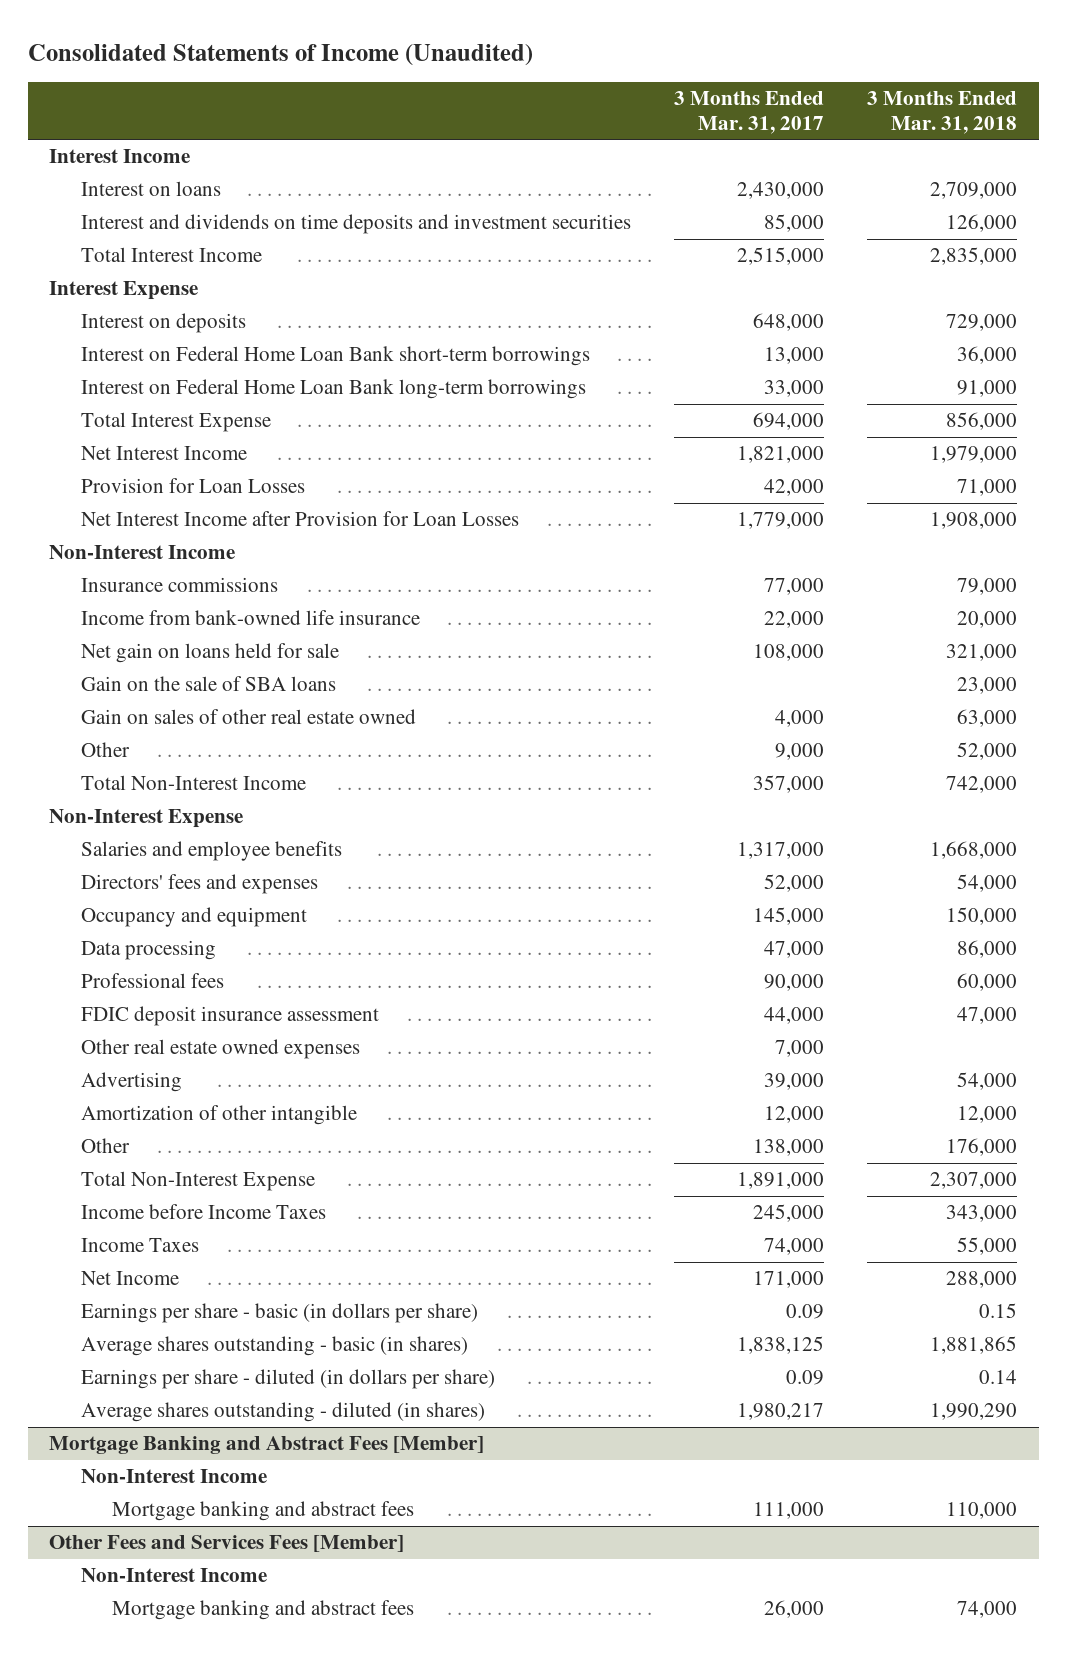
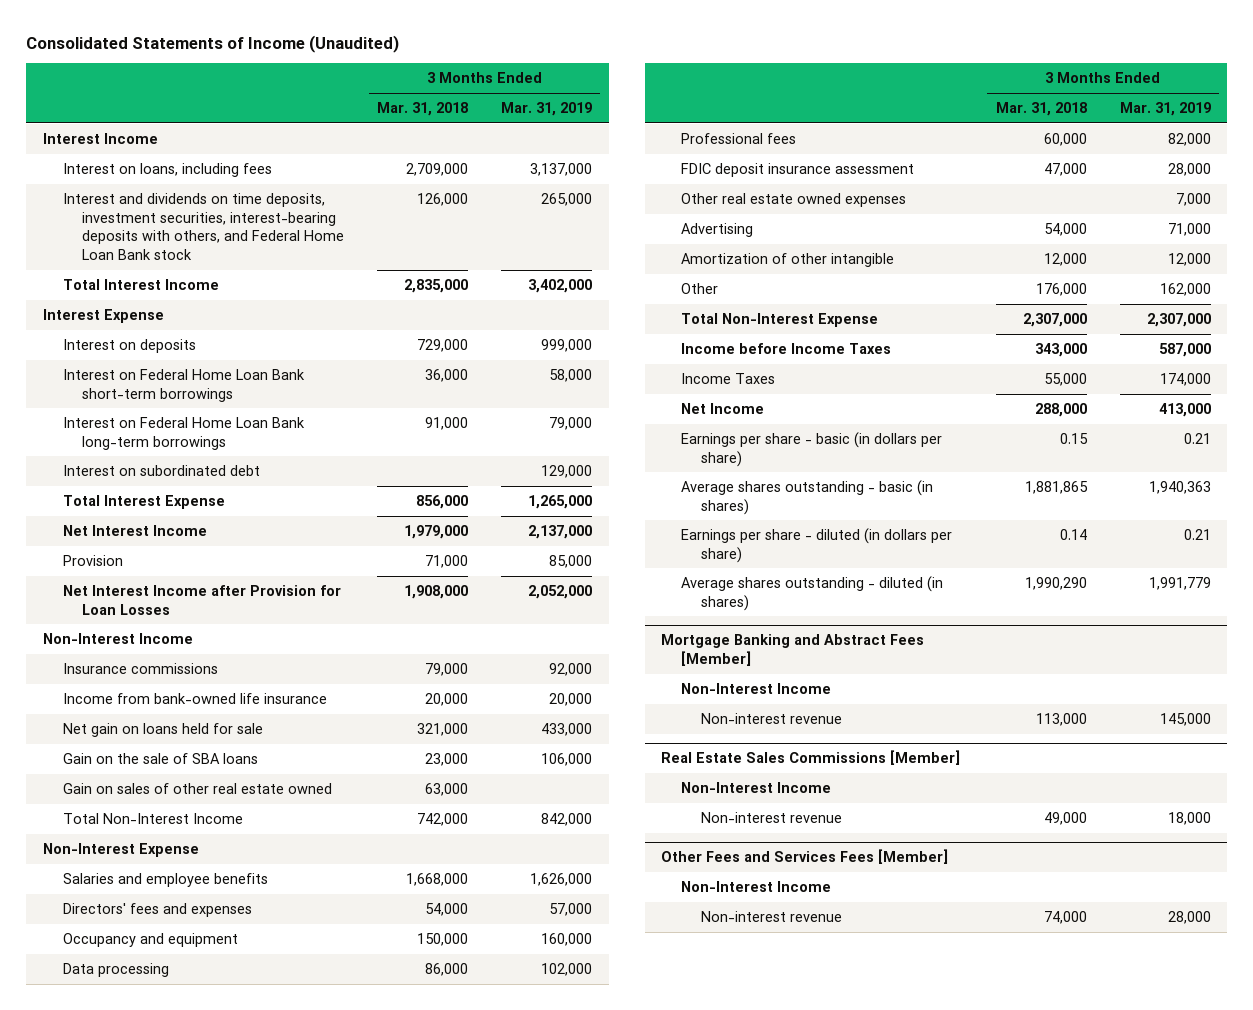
- | 3 Months Ended Mar. 31, 2017 | 3 Months Ended Mar. 31, 2018
+ | 3 Months Ended Mar. 31, 2018 | 3 Months Ended Mar. 31, 2019
- Interest on loans | 2,430,000 | 2,709,000
- Interest and dividends on time deposits and investment securities | 85,000 | 126,000
+ Interest on loans, including fees | 2,709,000 | 3,137,000
+ Interest and dividends on time deposits, investment securities, interest-bearing deposits with others, and Federal Home Loan Bank stock | 126,000 | 265,000
+ Interest on subordinated debt | | 129,000
- Provision for Loan Losses | 42,000 | 71,000
+ Provision | 71,000 | 85,000
- Other | 9,000 | 52,000
@ Mortgage Banking and Abstract Fees [Member]
- Mortgage banking and abstract fees | 111,000 | 110,000
+ Non-interest revenue | 113,000 | 145,000
+ Real Estate Sales Commissions [Member]
+ Non-Interest Income
+ Non-interest revenue | 49,000 | 18,000
@ Other Fees and Services Fees [Member]
- Mortgage banking and abstract fees | 26,000 | 74,000
+ Non-interest revenue | 74,000 | 28,000

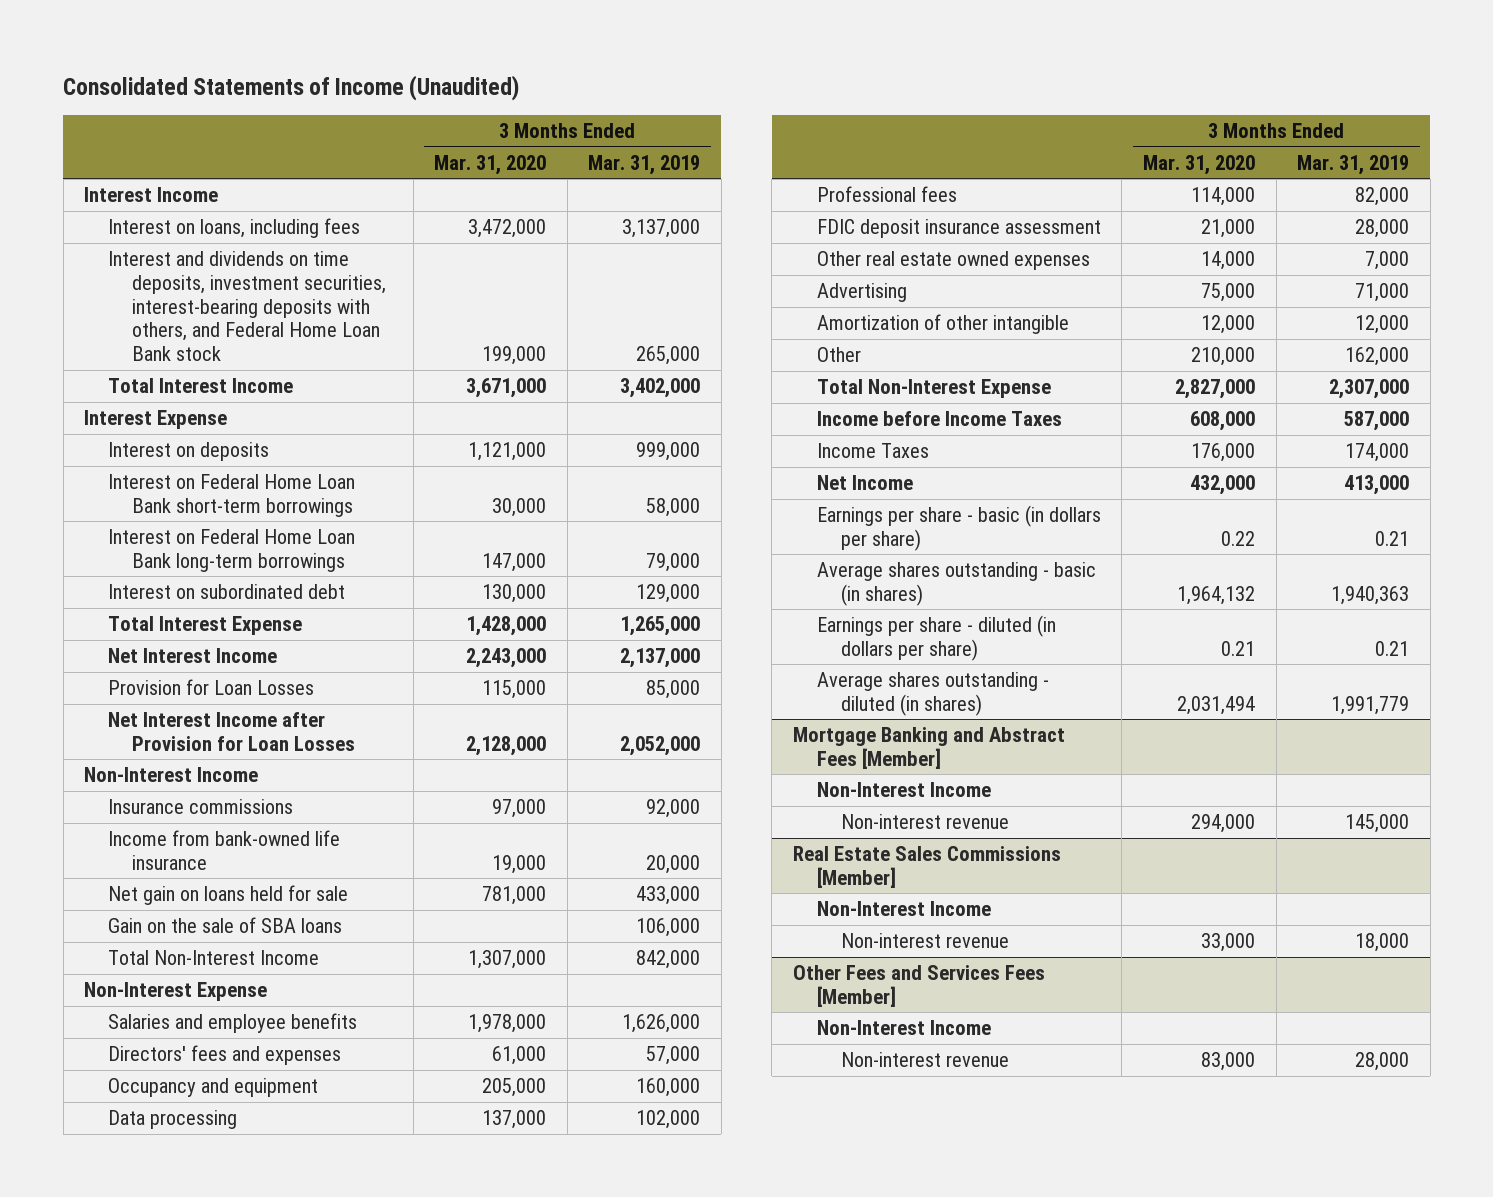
- | 3 Months Ended Mar. 31, 2018 | 3 Months Ended Mar. 31, 2019
+ | 3 Months Ended Mar. 31, 2020 | 3 Months Ended Mar. 31, 2019
- Provision | 71,000 | 85,000
+ Provision for Loan Losses | 115,000 | 85,000
- Gain on sales of other real estate owned | 63,000 |

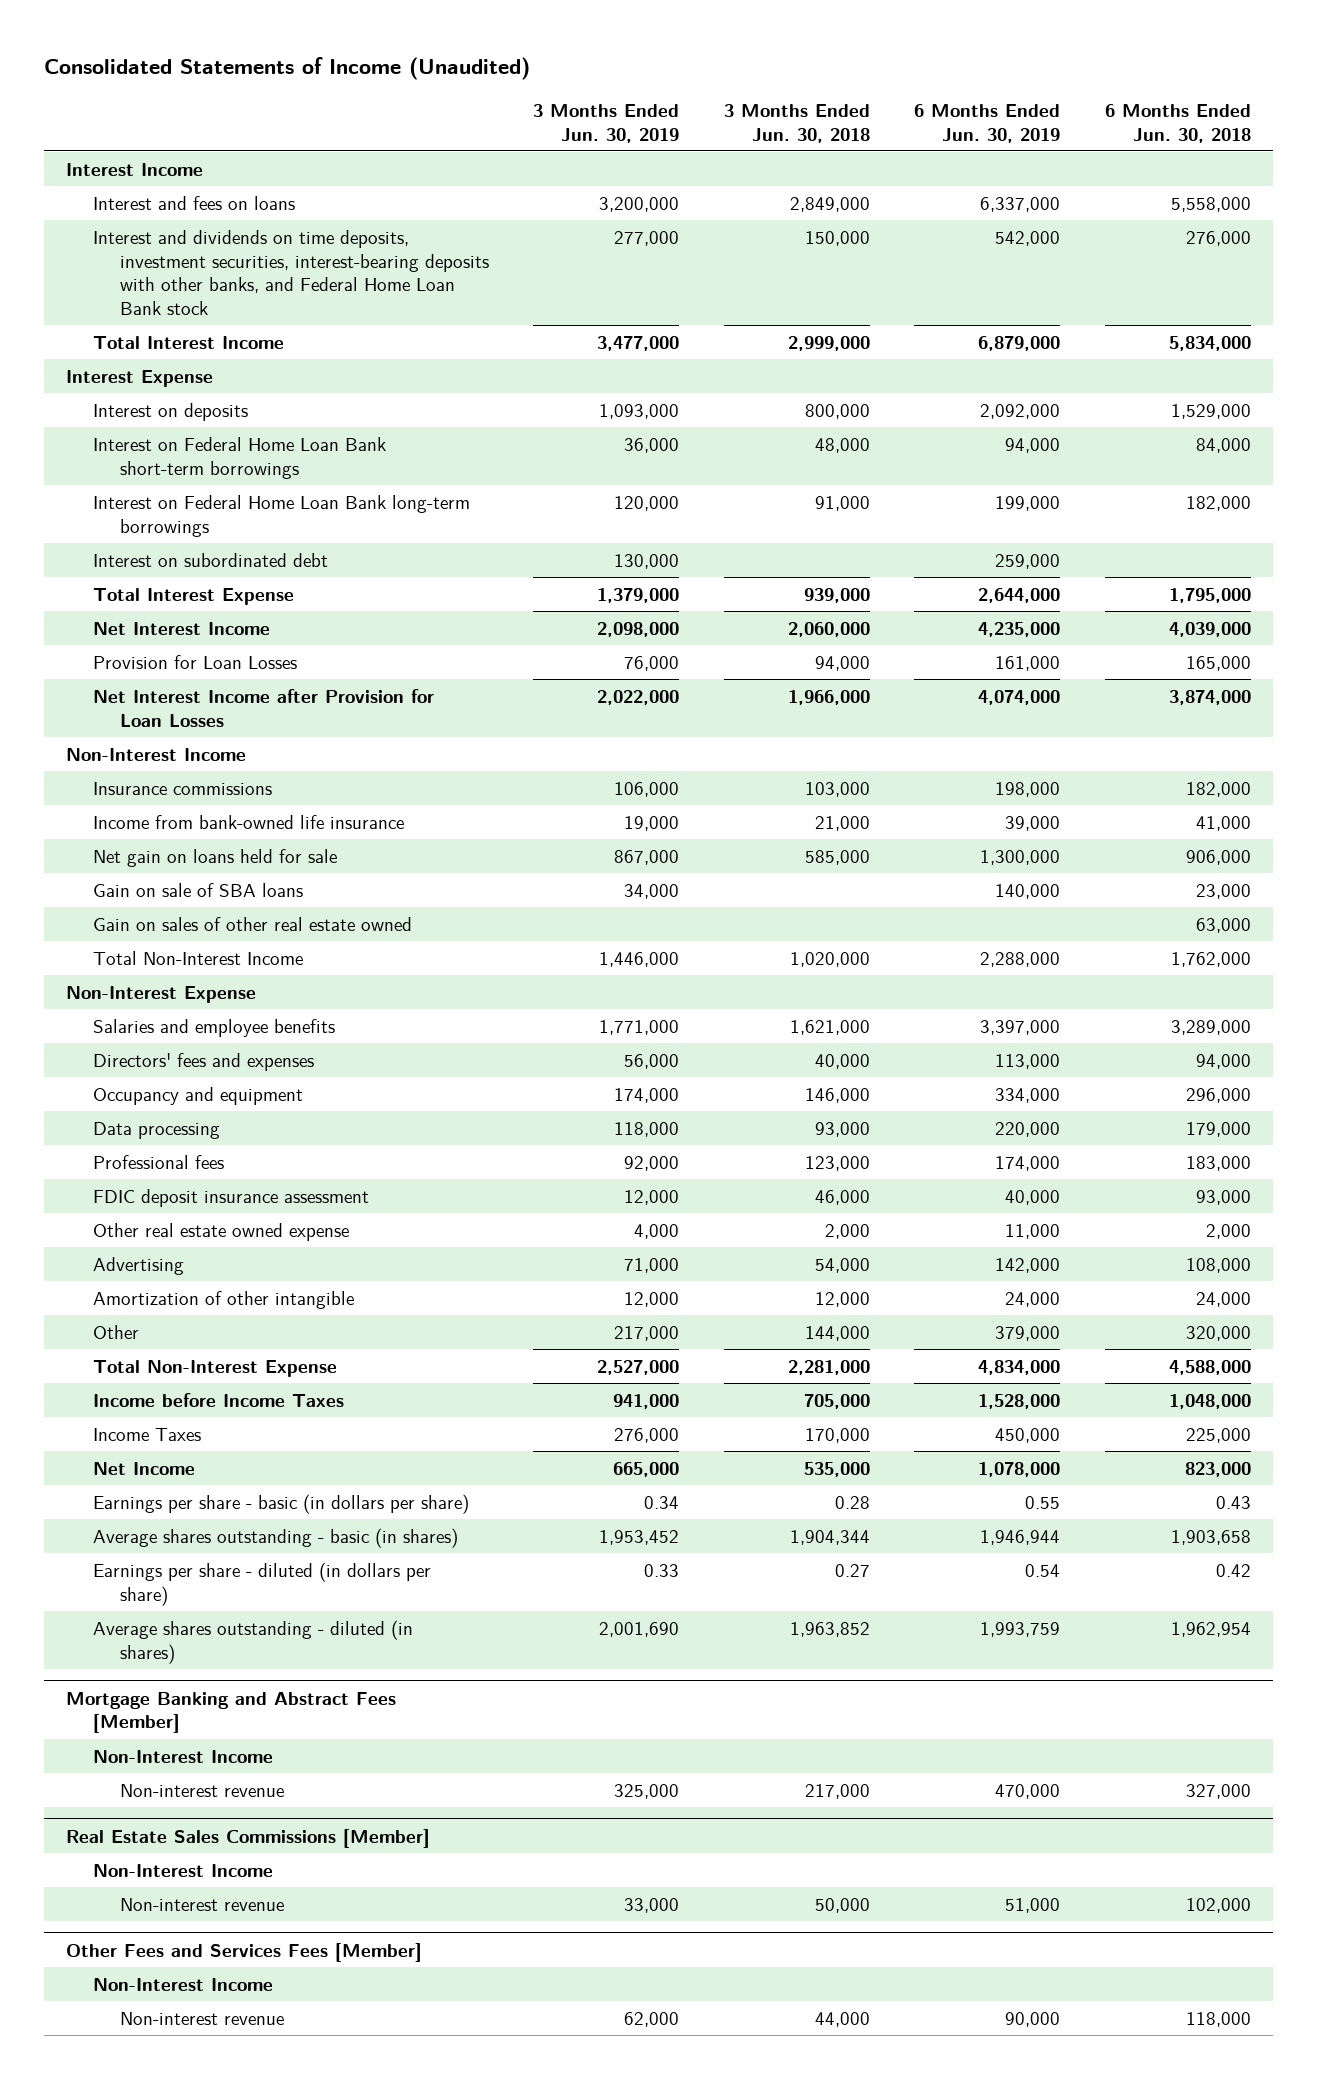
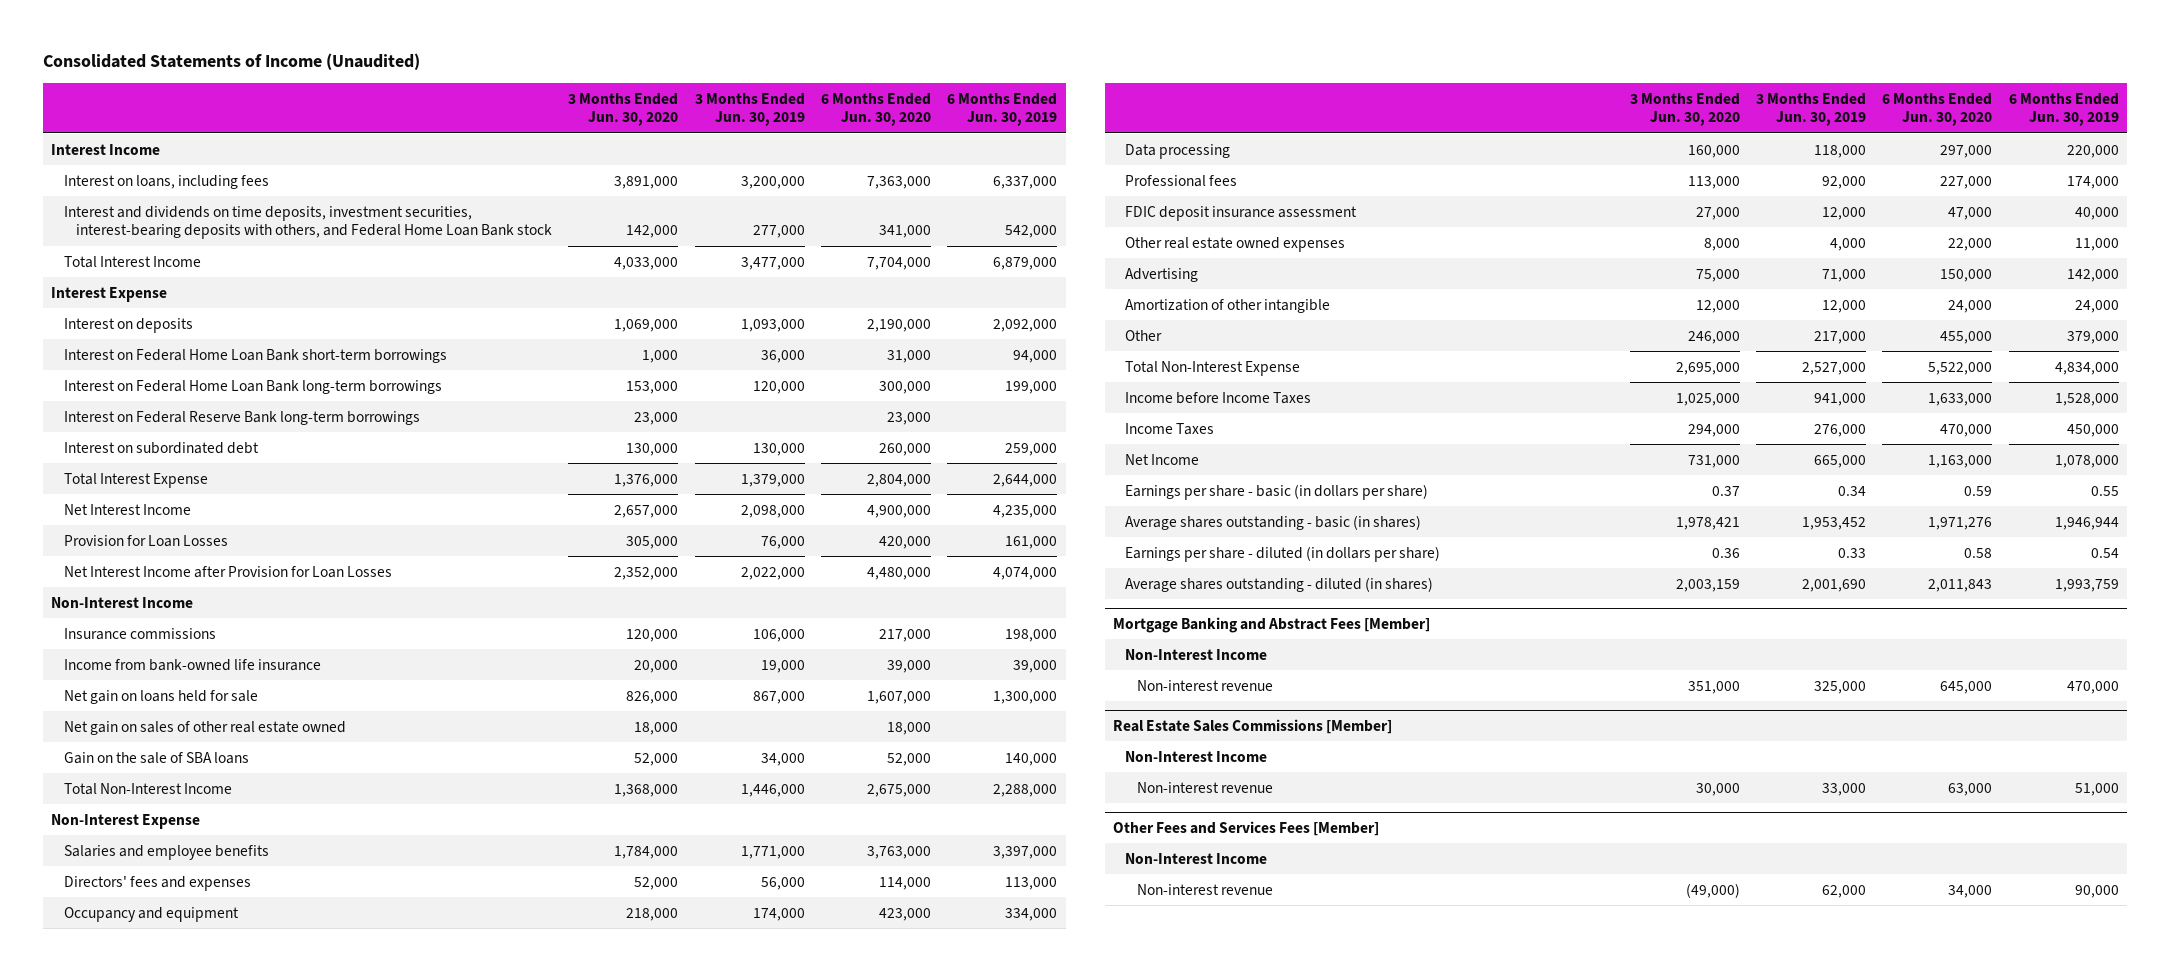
- | 3 Months Ended Jun. 30, 2019 | 3 Months Ended Jun. 30, 2018 | 6 Months Ended Jun. 30, 2019 | 6 Months Ended Jun. 30, 2018
+ | 3 Months Ended Jun. 30, 2020 | 3 Months Ended Jun. 30, 2019 | 6 Months Ended Jun. 30, 2020 | 6 Months Ended Jun. 30, 2019
- Interest and fees on loans | 3,200,000 | 2,849,000 | 6,337,000 | 5,558,000
- Interest and dividends on time deposits, investment securities, interest-bearing deposits with other banks, and Federal Home Loan Bank stock | 277,000 | 150,000 | 542,000 | 276,000
+ Interest on loans, including fees | 3,891,000 | 3,200,000 | 7,363,000 | 6,337,000
+ Interest and dividends on time deposits, investment securities, interest-bearing deposits with others, and Federal Home Loan Bank stock | 142,000 | 277,000 | 341,000 | 542,000
+ Interest on Federal Reserve Bank long-term borrowings | 23,000 | | 23,000 |
- Gain on sale of SBA loans | 34,000 | | 140,000 | 23,000
- Gain on sales of other real estate owned | | | | 63,000
+ Net gain on sales of other real estate owned | 18,000 | | 18,000 |
+ Gain on the sale of SBA loans | 52,000 | 34,000 | 52,000 | 140,000
- Other real estate owned expense | 4,000 | 2,000 | 11,000 | 2,000
+ Other real estate owned expenses | 8,000 | 4,000 | 22,000 | 11,000

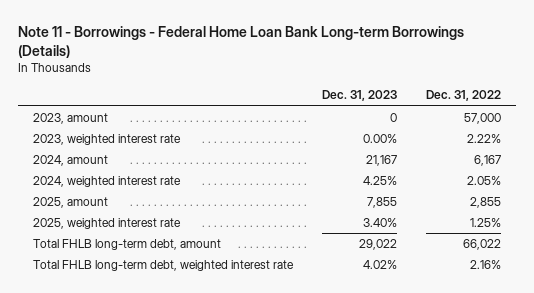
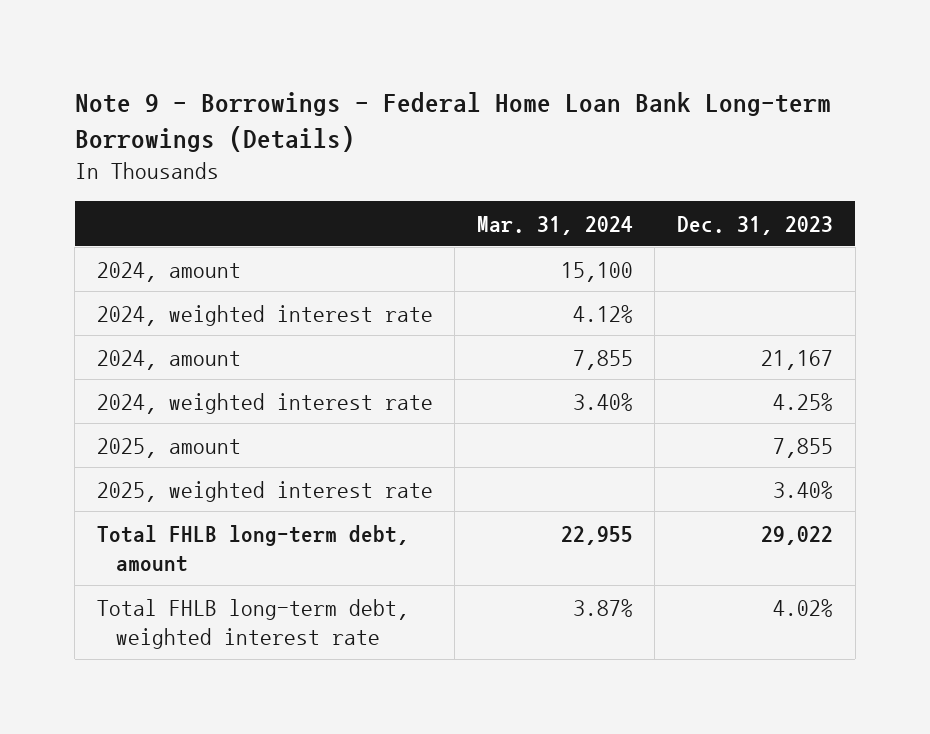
- Note 11 - Borrowings - Federal Home Loan Bank Long-term Borrowings (Details)
+ Note 9 - Borrowings - Federal Home Loan Bank Long-term Borrowings (Details)
- | Dec. 31, 2023 | Dec. 31, 2022
+ | Mar. 31, 2024 | Dec. 31, 2023
- 2023, amount | 0 | 57,000
- 2023, weighted interest rate | 0.00% | 2.22%
+ 2024, amount | 15,100 |
+ 2024, weighted interest rate | 4.12% |

